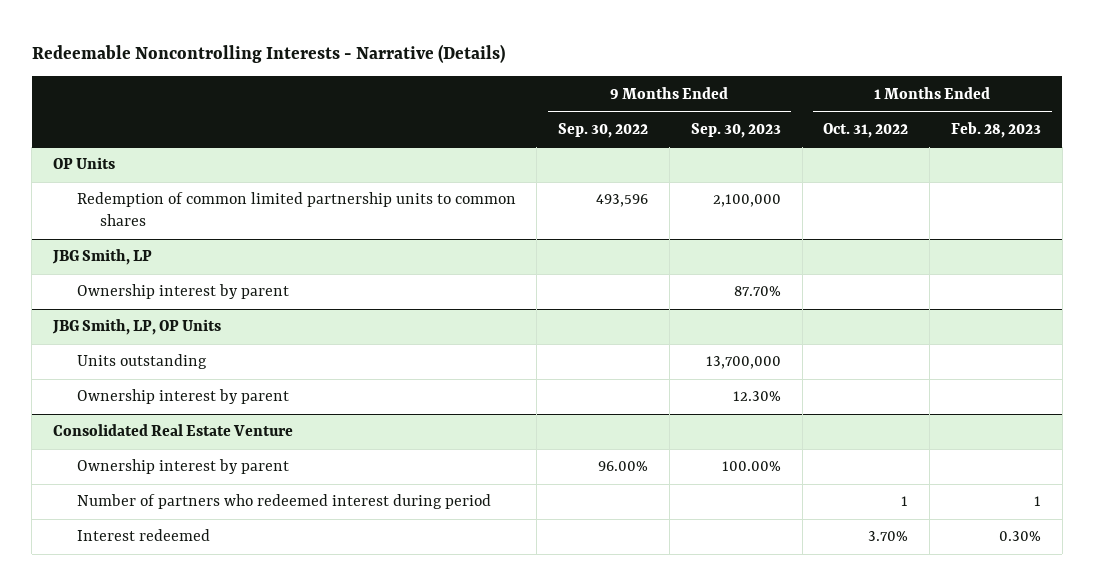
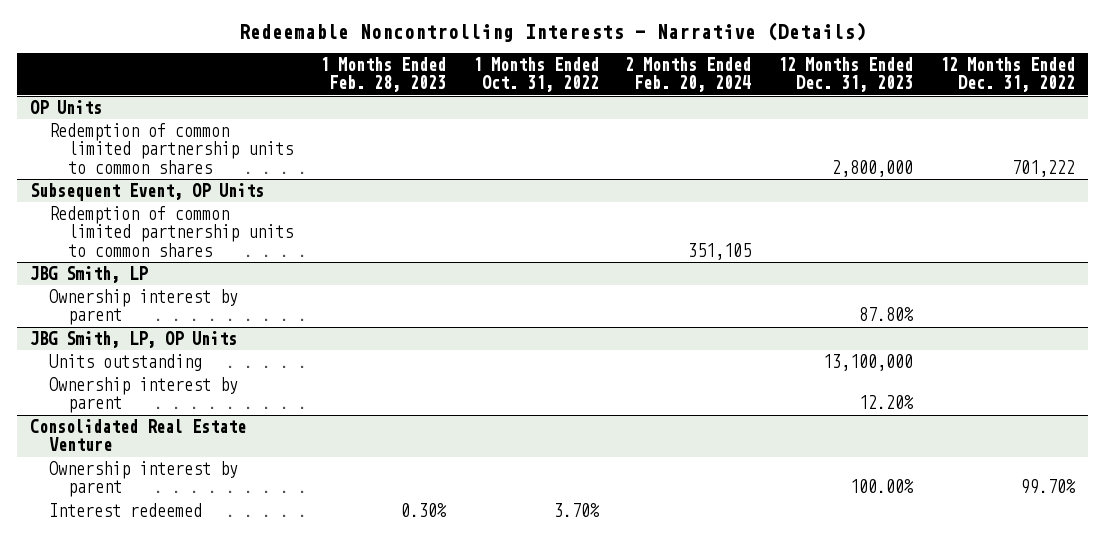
- | 9 Months Ended Sep. 30, 2022 | 9 Months Ended Sep. 30, 2023 | 1 Months Ended Oct. 31, 2022 | 1 Months Ended Feb. 28, 2023
+ | 1 Months Ended Feb. 28, 2023 | 1 Months Ended Oct. 31, 2022 | 2 Months Ended Feb. 20, 2024 | 12 Months Ended Dec. 31, 2023 | 12 Months Ended Dec. 31, 2022
+ Subsequent Event, OP Units
+ Redemption of common limited partnership units to common shares | | | 351,105 | |
@ Consolidated Real Estate Venture
- Number of partners who redeemed interest during period | | | 1 | 1

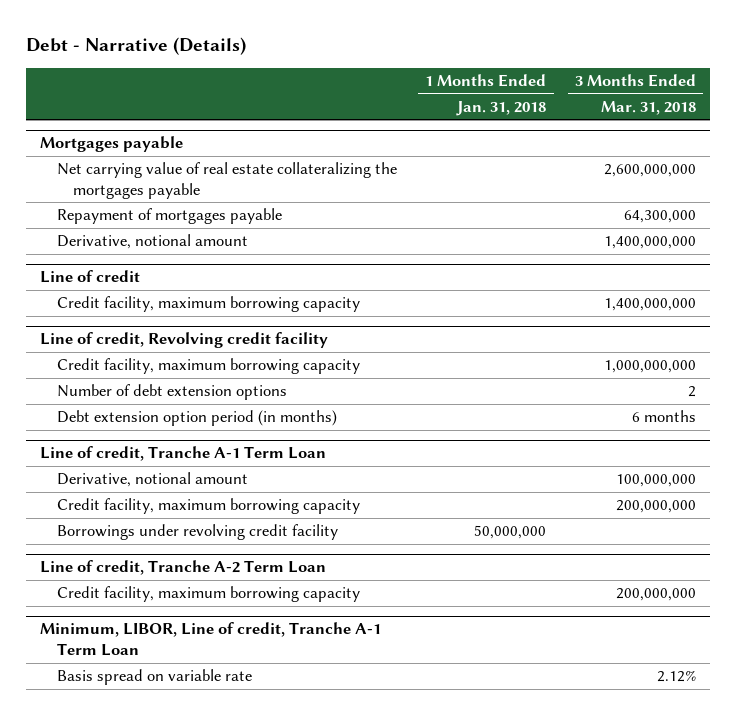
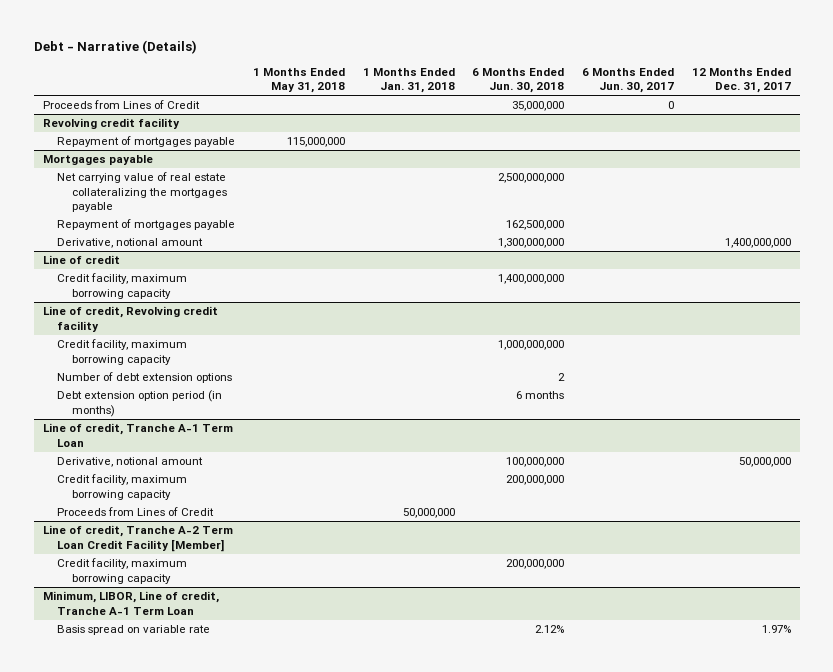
- | 1 Months Ended Jan. 31, 2018 | 3 Months Ended Mar. 31, 2018
+ | 1 Months Ended May 31, 2018 | 1 Months Ended Jan. 31, 2018 | 6 Months Ended Jun. 30, 2018 | 6 Months Ended Jun. 30, 2017 | 12 Months Ended Dec. 31, 2017
+ Proceeds from Lines of Credit | | | 35,000,000 | 0 |
+ Revolving credit facility
+ Repayment of mortgages payable | 115,000,000 | | | |
@ Line of credit, Tranche A-1 Term Loan
- Borrowings under revolving credit facility | 50,000,000 |
- Line of credit, Tranche A-2 Term Loan
@ Line of credit, Tranche A-1 Term Loan
+ Proceeds from Lines of Credit | | 50,000,000 | | |
+ Line of credit, Tranche A-2 Term Loan Credit Facility [Member]

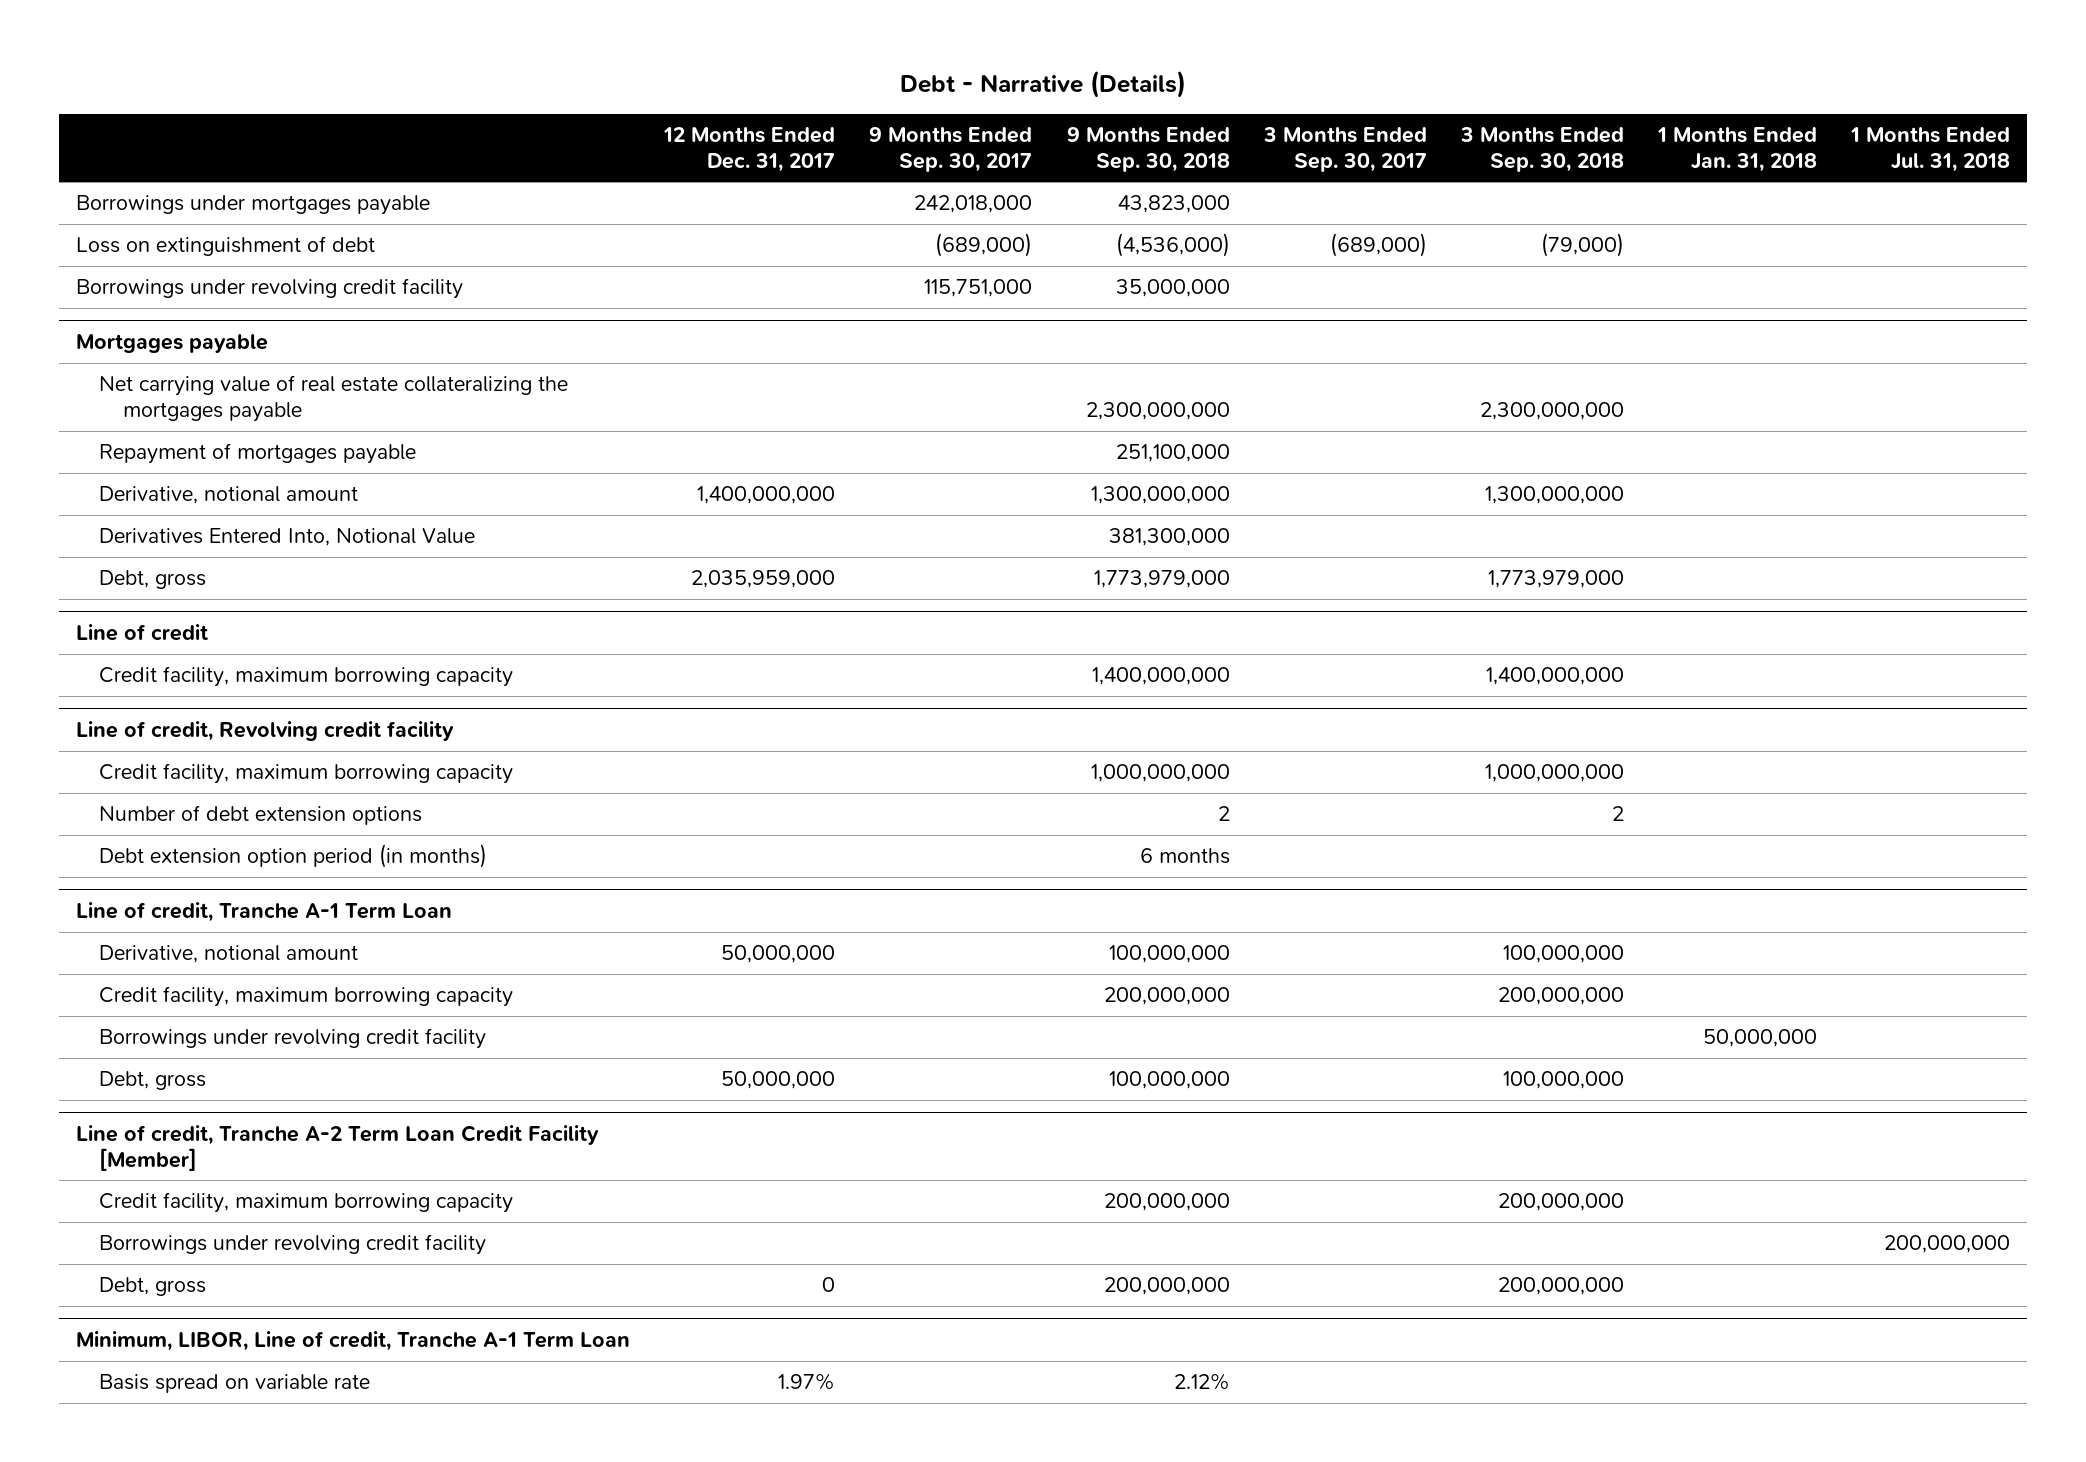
- | 1 Months Ended May 31, 2018 | 1 Months Ended Jan. 31, 2018 | 6 Months Ended Jun. 30, 2018 | 6 Months Ended Jun. 30, 2017 | 12 Months Ended Dec. 31, 2017
+ | 12 Months Ended Dec. 31, 2017 | 9 Months Ended Sep. 30, 2017 | 9 Months Ended Sep. 30, 2018 | 3 Months Ended Sep. 30, 2017 | 3 Months Ended Sep. 30, 2018 | 1 Months Ended Jan. 31, 2018 | 1 Months Ended Jul. 31, 2018
- Proceeds from Lines of Credit | | | 35,000,000 | 0 |
- Revolving credit facility
- Repayment of mortgages payable | 115,000,000 | | | |
+ Borrowings under mortgages payable | | 242,018,000 | 43,823,000 | | | |
+ Loss on extinguishment of debt | | (689,000) | (4,536,000) | (689,000) | (79,000) | |
+ Borrowings under revolving credit facility | | 115,751,000 | 35,000,000 | | | |
@ Mortgages payable
+ Derivatives Entered Into, Notional Value | | | 381,300,000 | | | |
+ Debt, gross | 2,035,959,000 | | 1,773,979,000 | | 1,773,979,000 | |
@ Line of credit, Tranche A-1 Term Loan
- Proceeds from Lines of Credit | | 50,000,000 | | |
+ Borrowings under revolving credit facility | | | | | | 50,000,000 |
+ Debt, gross | 50,000,000 | | 100,000,000 | | 100,000,000 | |
@ Line of credit, Tranche A-2 Term Loan Credit Facility [Member]
+ Borrowings under revolving credit facility | | | | | | | 200,000,000
+ Debt, gross | 0 | | 200,000,000 | | 200,000,000 | |

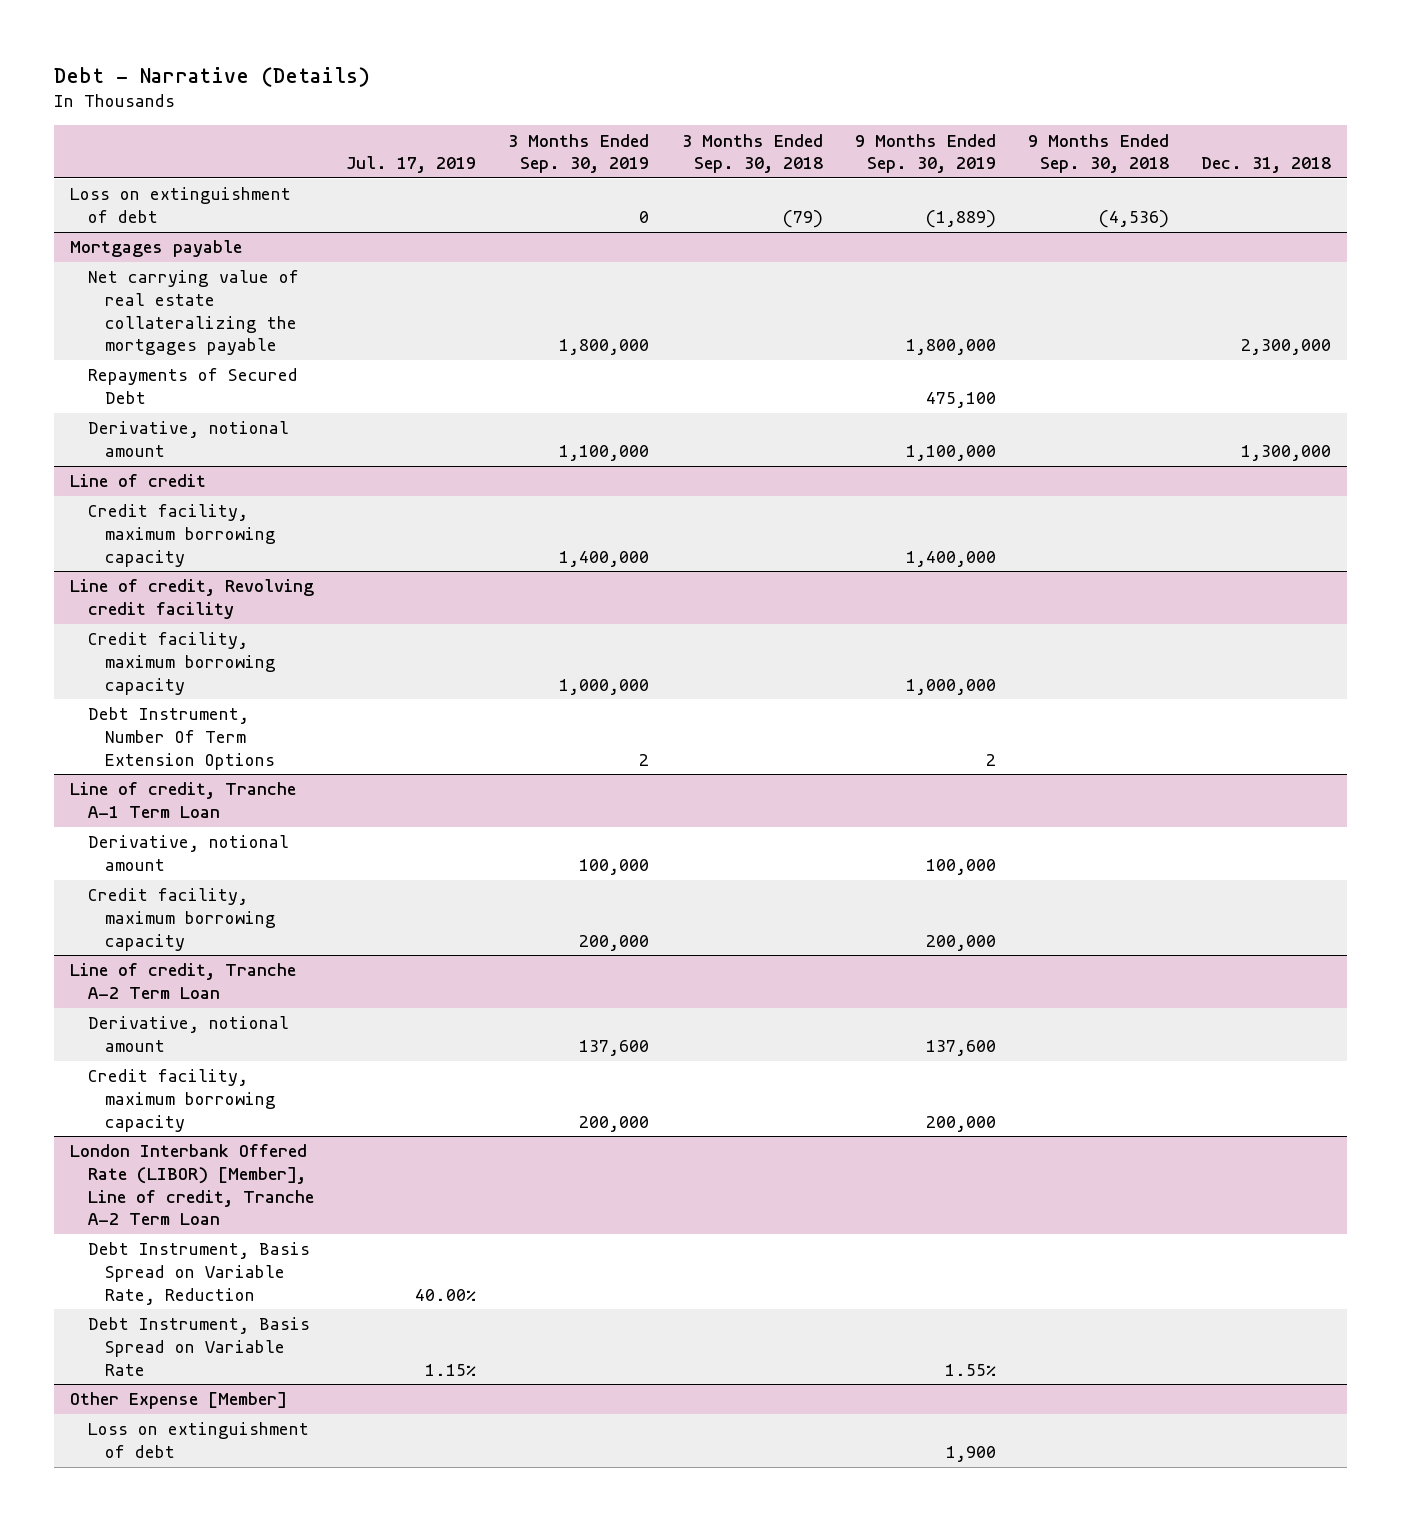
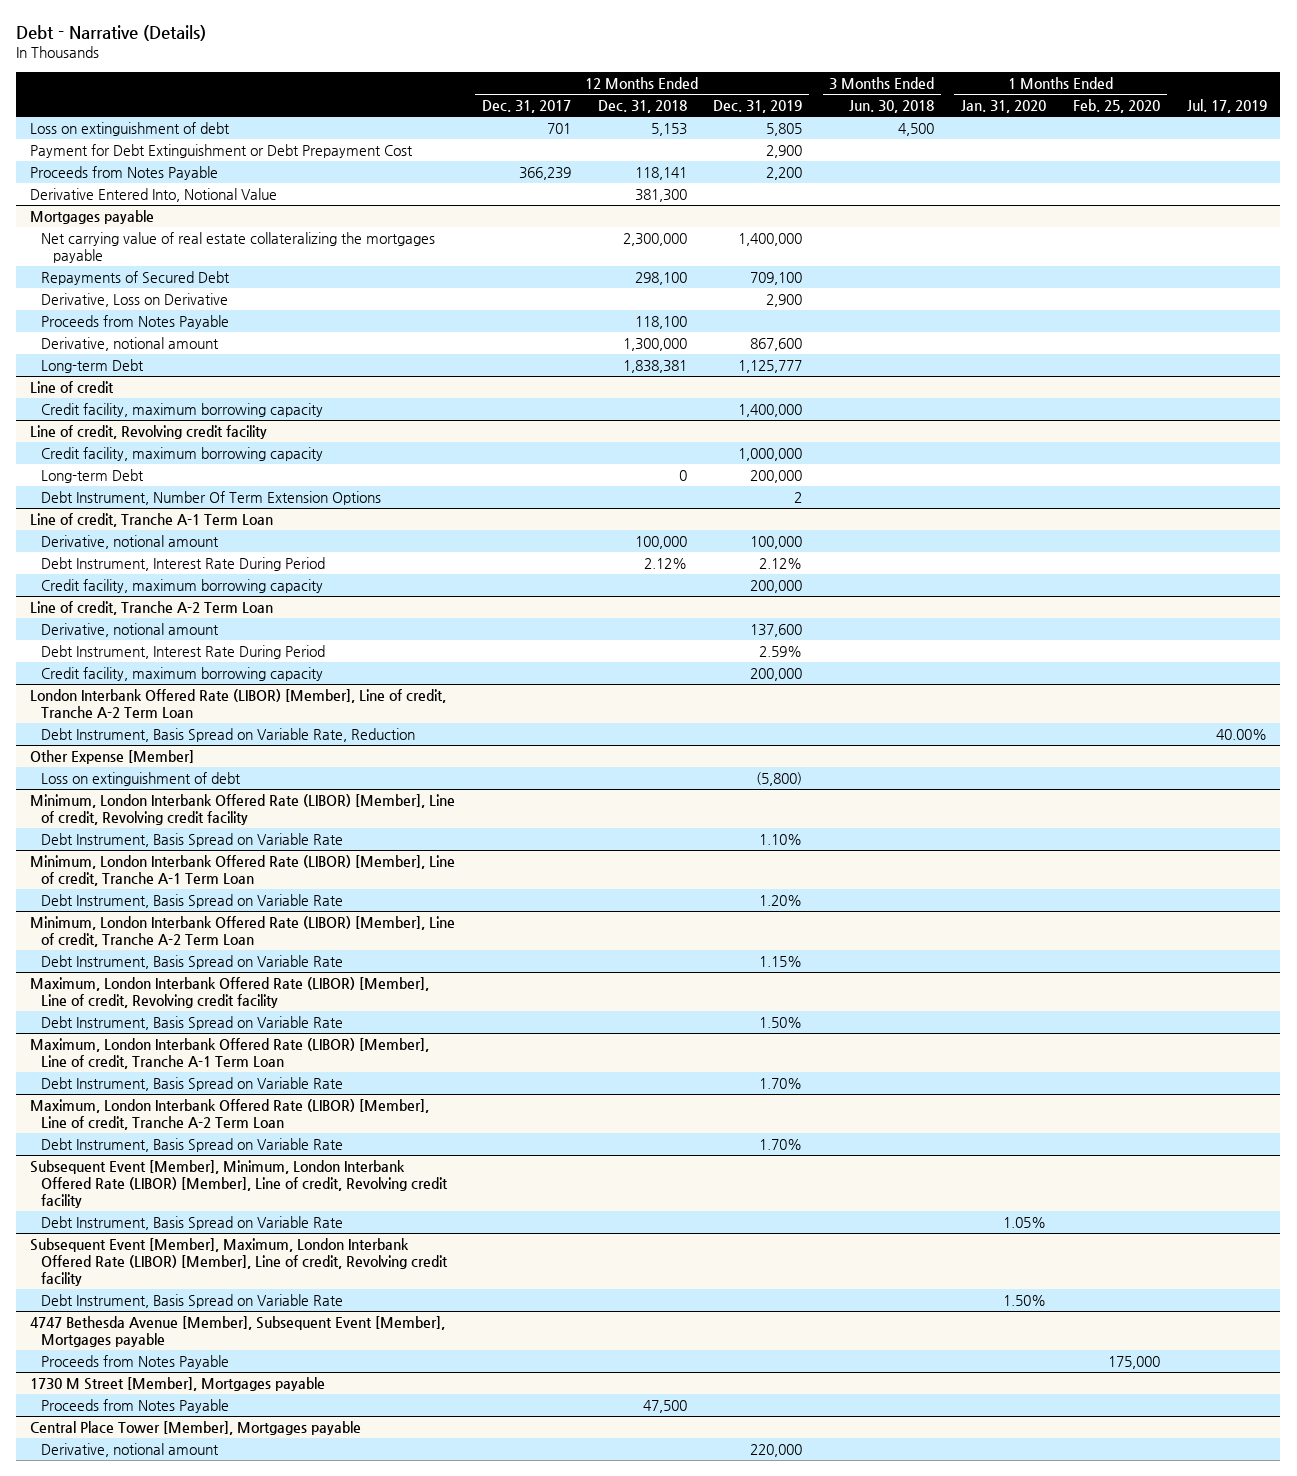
- | Jul. 17, 2019 | 3 Months Ended Sep. 30, 2019 | 3 Months Ended Sep. 30, 2018 | 9 Months Ended Sep. 30, 2019 | 9 Months Ended Sep. 30, 2018 | Dec. 31, 2018
+ | 12 Months Ended Dec. 31, 2017 | 12 Months Ended Dec. 31, 2018 | 12 Months Ended Dec. 31, 2019 | 3 Months Ended Jun. 30, 2018 | 1 Months Ended Jan. 31, 2020 | 1 Months Ended Feb. 25, 2020 | Jul. 17, 2019
+ Payment for Debt Extinguishment or Debt Prepayment Cost | | | 2,900 | | | |
+ Proceeds from Notes Payable | 366,239 | 118,141 | 2,200 | | | |
+ Derivative Entered Into, Notional Value | | 381,300 | | | | |
@ Mortgages payable
+ Derivative, Loss on Derivative | | | 2,900 | | | |
+ Proceeds from Notes Payable | | 118,100 | | | | |
+ Long-term Debt | | 1,838,381 | 1,125,777 | | | |
@ Line of credit, Revolving credit facility
+ Long-term Debt | | 0 | 200,000 | | | |
@ Line of credit, Tranche A-1 Term Loan
+ Debt Instrument, Interest Rate During Period | | 2.12% | 2.12% | | | |
@ Line of credit, Tranche A-2 Term Loan
+ Debt Instrument, Interest Rate During Period | | | 2.59% | | | |
@ London Interbank Offered Rate (LIBOR) [Member], Line of credit, Tranche A-2 Term Loan
- Debt Instrument, Basis Spread on Variable Rate | 1.15% | | | 1.55% | |
+ Minimum, London Interbank Offered Rate (LIBOR) [Member], Line of credit, Revolving credit facility
+ Debt Instrument, Basis Spread on Variable Rate | | | 1.10% | | | |
+ Minimum, London Interbank Offered Rate (LIBOR) [Member], Line of credit, Tranche A-1 Term Loan
+ Debt Instrument, Basis Spread on Variable Rate | | | 1.20% | | | |
+ Minimum, London Interbank Offered Rate (LIBOR) [Member], Line of credit, Tranche A-2 Term Loan
+ Debt Instrument, Basis Spread on Variable Rate | | | 1.15% | | | |
+ Maximum, London Interbank Offered Rate (LIBOR) [Member], Line of credit, Revolving credit facility
+ Debt Instrument, Basis Spread on Variable Rate | | | 1.50% | | | |
+ Maximum, London Interbank Offered Rate (LIBOR) [Member], Line of credit, Tranche A-1 Term Loan
+ Debt Instrument, Basis Spread on Variable Rate | | | 1.70% | | | |
+ Maximum, London Interbank Offered Rate (LIBOR) [Member], Line of credit, Tranche A-2 Term Loan
+ Debt Instrument, Basis Spread on Variable Rate | | | 1.70% | | | |
+ Subsequent Event [Member], Minimum, London Interbank Offered Rate (LIBOR) [Member], Line of credit, Revolving credit facility
+ Debt Instrument, Basis Spread on Variable Rate | | | | | 1.05% | |
+ Subsequent Event [Member], Maximum, London Interbank Offered Rate (LIBOR) [Member], Line of credit, Revolving credit facility
+ Debt Instrument, Basis Spread on Variable Rate | | | | | 1.50% | |
+ 4747 Bethesda Avenue [Member], Subsequent Event [Member], Mortgages payable
+ Proceeds from Notes Payable | | | | | | 175,000 |
+ 1730 M Street [Member], Mortgages payable
+ Proceeds from Notes Payable | | 47,500 | | | | |
+ Central Place Tower [Member], Mortgages payable
+ Derivative, notional amount | | | 220,000 | | | |

